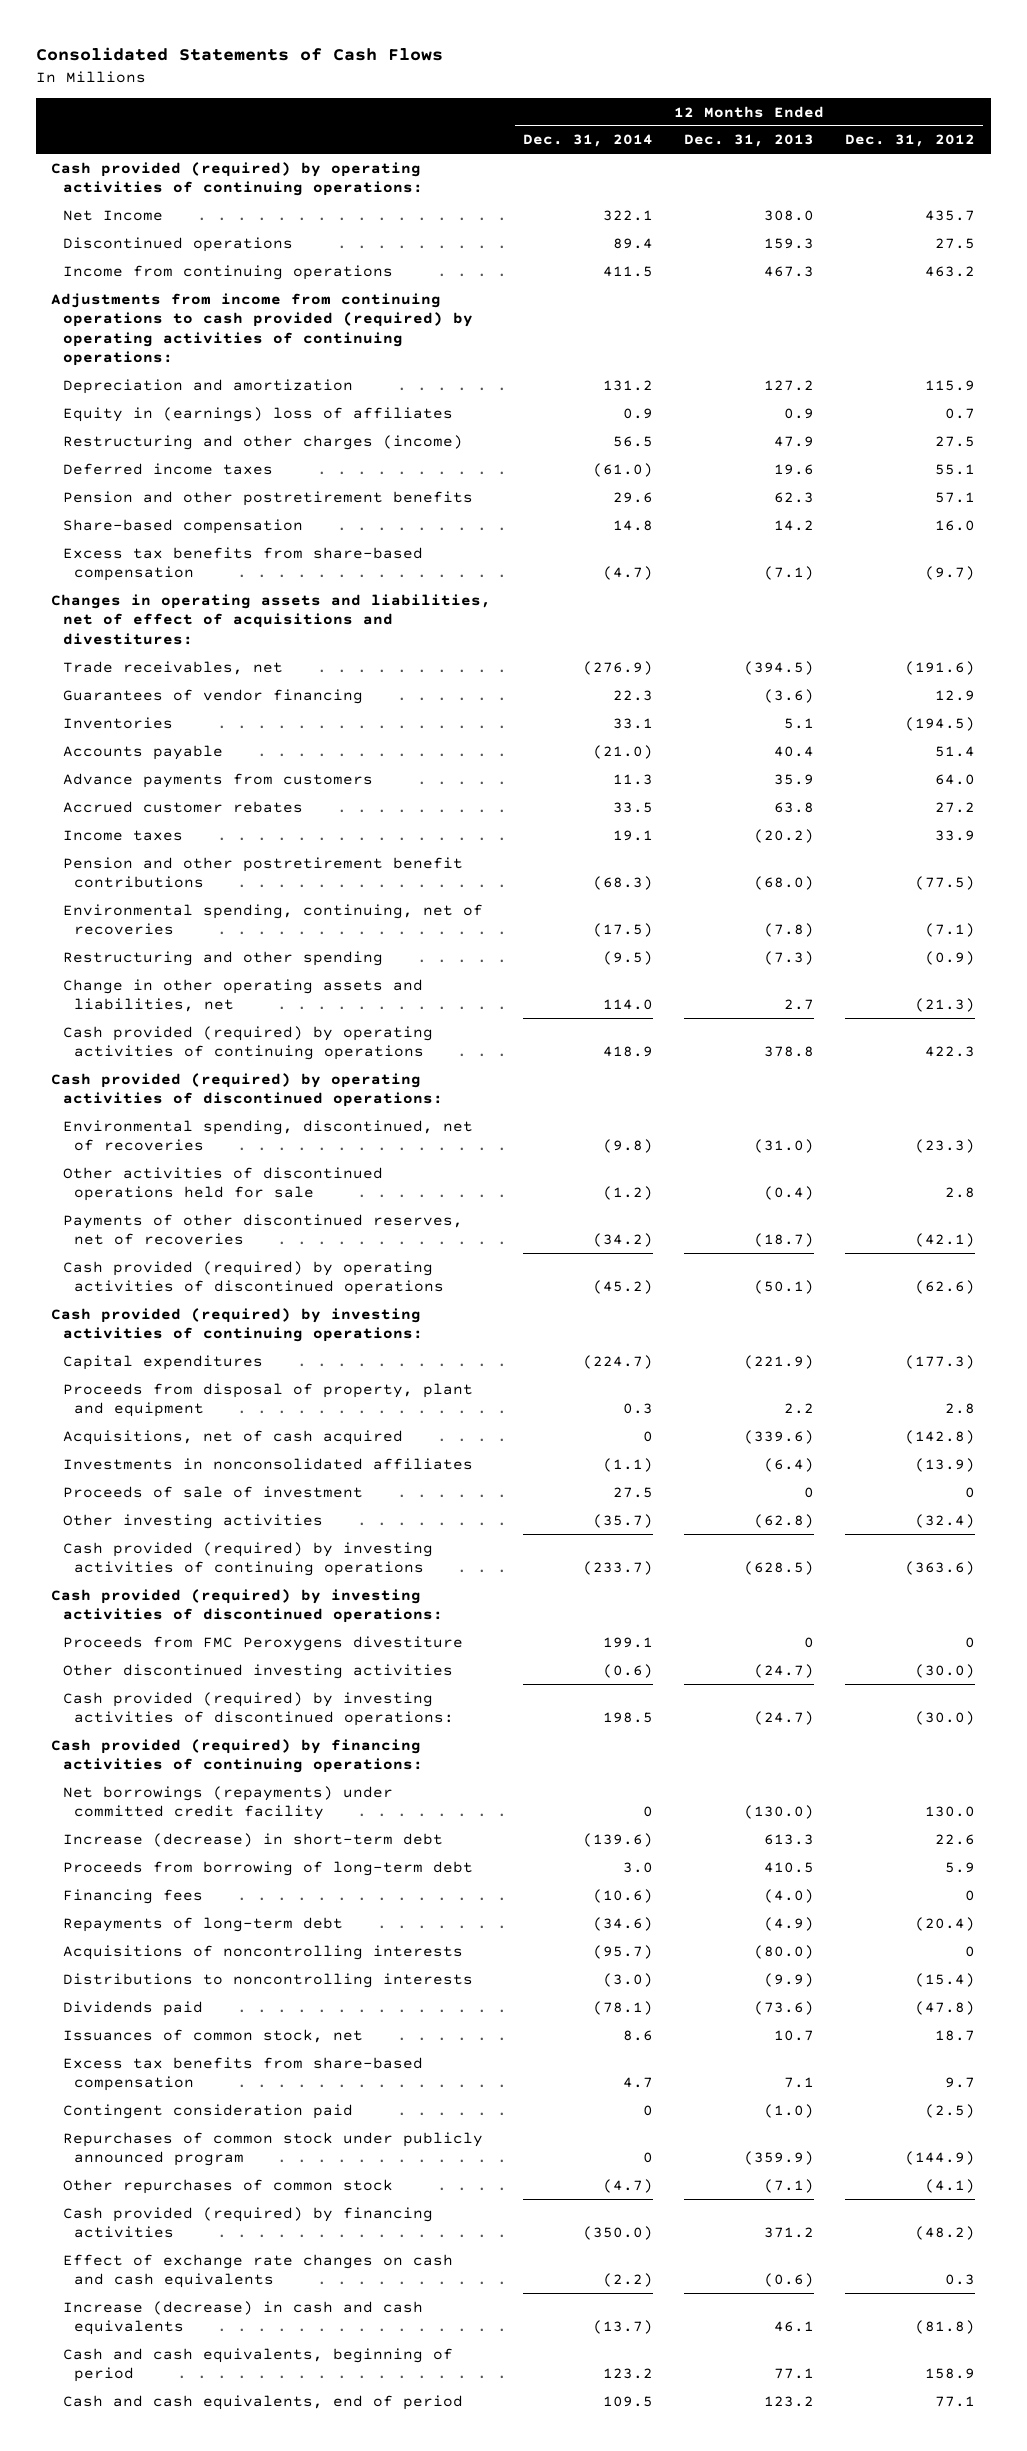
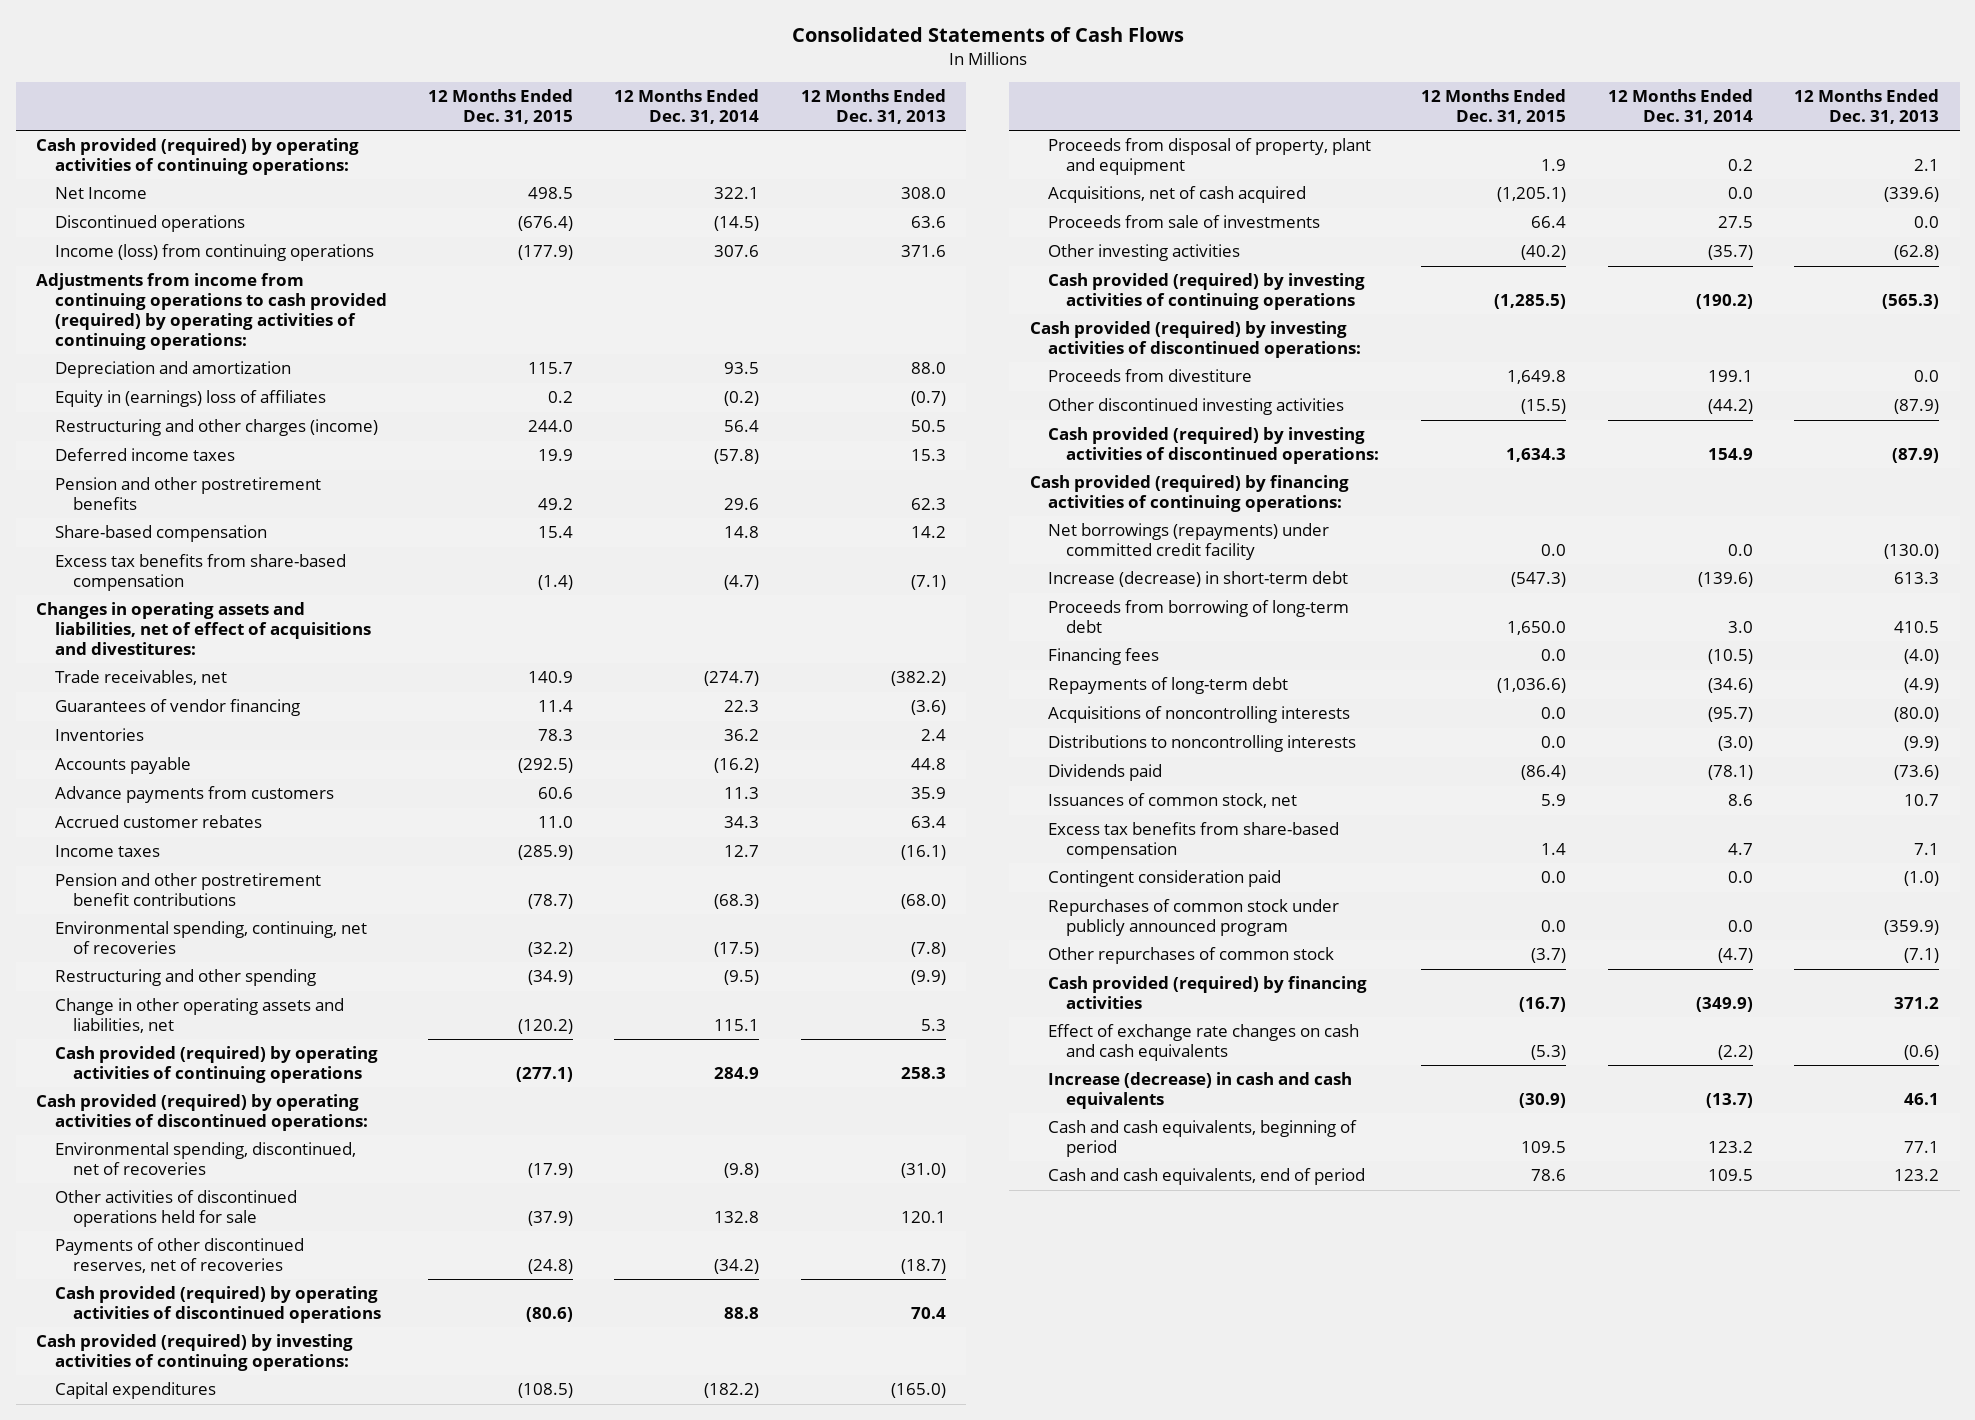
- | 12 Months Ended Dec. 31, 2014 | 12 Months Ended Dec. 31, 2013 | 12 Months Ended Dec. 31, 2012
+ | 12 Months Ended Dec. 31, 2015 | 12 Months Ended Dec. 31, 2014 | 12 Months Ended Dec. 31, 2013
- Discontinued operations | 89.4 | 159.3 | 27.5
- Income from continuing operations | 411.5 | 467.3 | 463.2
+ Discontinued operations | (676.4) | (14.5) | 63.6
+ Income (loss) from continuing operations | (177.9) | 307.6 | 371.6
- Depreciation and amortization | 131.2 | 127.2 | 115.9
- Equity in (earnings) loss of affiliates | 0.9 | 0.9 | 0.7
- Restructuring and other charges (income) | 56.5 | 47.9 | 27.5
- Deferred income taxes | (61.0) | 19.6 | 55.1
+ Depreciation and amortization | 115.7 | 93.5 | 88.0
+ Equity in (earnings) loss of affiliates | 0.2 | (0.2) | (0.7)
+ Restructuring and other charges (income) | 244.0 | 56.4 | 50.5
+ Deferred income taxes | 19.9 | (57.8) | 15.3
- Trade receivables, net | (276.9) | (394.5) | (191.6)
+ Trade receivables, net | 140.9 | (274.7) | (382.2)
- Inventories | 33.1 | 5.1 | (194.5)
- Accounts payable | (21.0) | 40.4 | 51.4
+ Inventories | 78.3 | 36.2 | 2.4
+ Accounts payable | (292.5) | (16.2) | 44.8
- Accrued customer rebates | 33.5 | 63.8 | 27.2
- Income taxes | 19.1 | (20.2) | 33.9
+ Accrued customer rebates | 11.0 | 34.3 | 63.4
+ Income taxes | (285.9) | 12.7 | (16.1)
- Restructuring and other spending | (9.5) | (7.3) | (0.9)
- Change in other operating assets and liabilities, net | 114.0 | 2.7 | (21.3)
- Cash provided (required) by operating activities of continuing operations | 418.9 | 378.8 | 422.3
+ Restructuring and other spending | (34.9) | (9.5) | (9.9)
+ Change in other operating assets and liabilities, net | (120.2) | 115.1 | 5.3
+ Cash provided (required) by operating activities of continuing operations | (277.1) | 284.9 | 258.3
- Other activities of discontinued operations held for sale | (1.2) | (0.4) | 2.8
+ Other activities of discontinued operations held for sale | (37.9) | 132.8 | 120.1
- Cash provided (required) by operating activities of discontinued operations | (45.2) | (50.1) | (62.6)
+ Cash provided (required) by operating activities of discontinued operations | (80.6) | 88.8 | 70.4
- Capital expenditures | (224.7) | (221.9) | (177.3)
- Proceeds from disposal of property, plant and equipment | 0.3 | 2.2 | 2.8
- Acquisitions, net of cash acquired | 0 | (339.6) | (142.8)
- Investments in nonconsolidated affiliates | (1.1) | (6.4) | (13.9)
- Proceeds of sale of investment | 27.5 | 0 | 0
+ Capital expenditures | (108.5) | (182.2) | (165.0)
+ Proceeds from disposal of property, plant and equipment | 1.9 | 0.2 | 2.1
+ Acquisitions, net of cash acquired | (1,205.1) | 0.0 | (339.6)
+ Proceeds from sale of investments | 66.4 | 27.5 | 0.0
- Cash provided (required) by investing activities of continuing operations | (233.7) | (628.5) | (363.6)
+ Cash provided (required) by investing activities of continuing operations | (1,285.5) | (190.2) | (565.3)
- Proceeds from FMC Peroxygens divestiture | 199.1 | 0 | 0
- Other discontinued investing activities | (0.6) | (24.7) | (30.0)
- Cash provided (required) by investing activities of discontinued operations: | 198.5 | (24.7) | (30.0)
+ Proceeds from divestiture | 1,649.8 | 199.1 | 0.0
+ Other discontinued investing activities | (15.5) | (44.2) | (87.9)
+ Cash provided (required) by investing activities of discontinued operations: | 1,634.3 | 154.9 | (87.9)
- Net borrowings (repayments) under committed credit facility | 0 | (130.0) | 130.0
+ Net borrowings (repayments) under committed credit facility | 0.0 | 0.0 | (130.0)
- Financing fees | (10.6) | (4.0) | 0
+ Financing fees | 0.0 | (10.5) | (4.0)
- Contingent consideration paid | 0 | (1.0) | (2.5)
- Repurchases of common stock under publicly announced program | 0 | (359.9) | (144.9)
+ Contingent consideration paid | 0.0 | 0.0 | (1.0)
+ Repurchases of common stock under publicly announced program | 0.0 | 0.0 | (359.9)
- Cash provided (required) by financing activities | (350.0) | 371.2 | (48.2)
+ Cash provided (required) by financing activities | (16.7) | (349.9) | 371.2

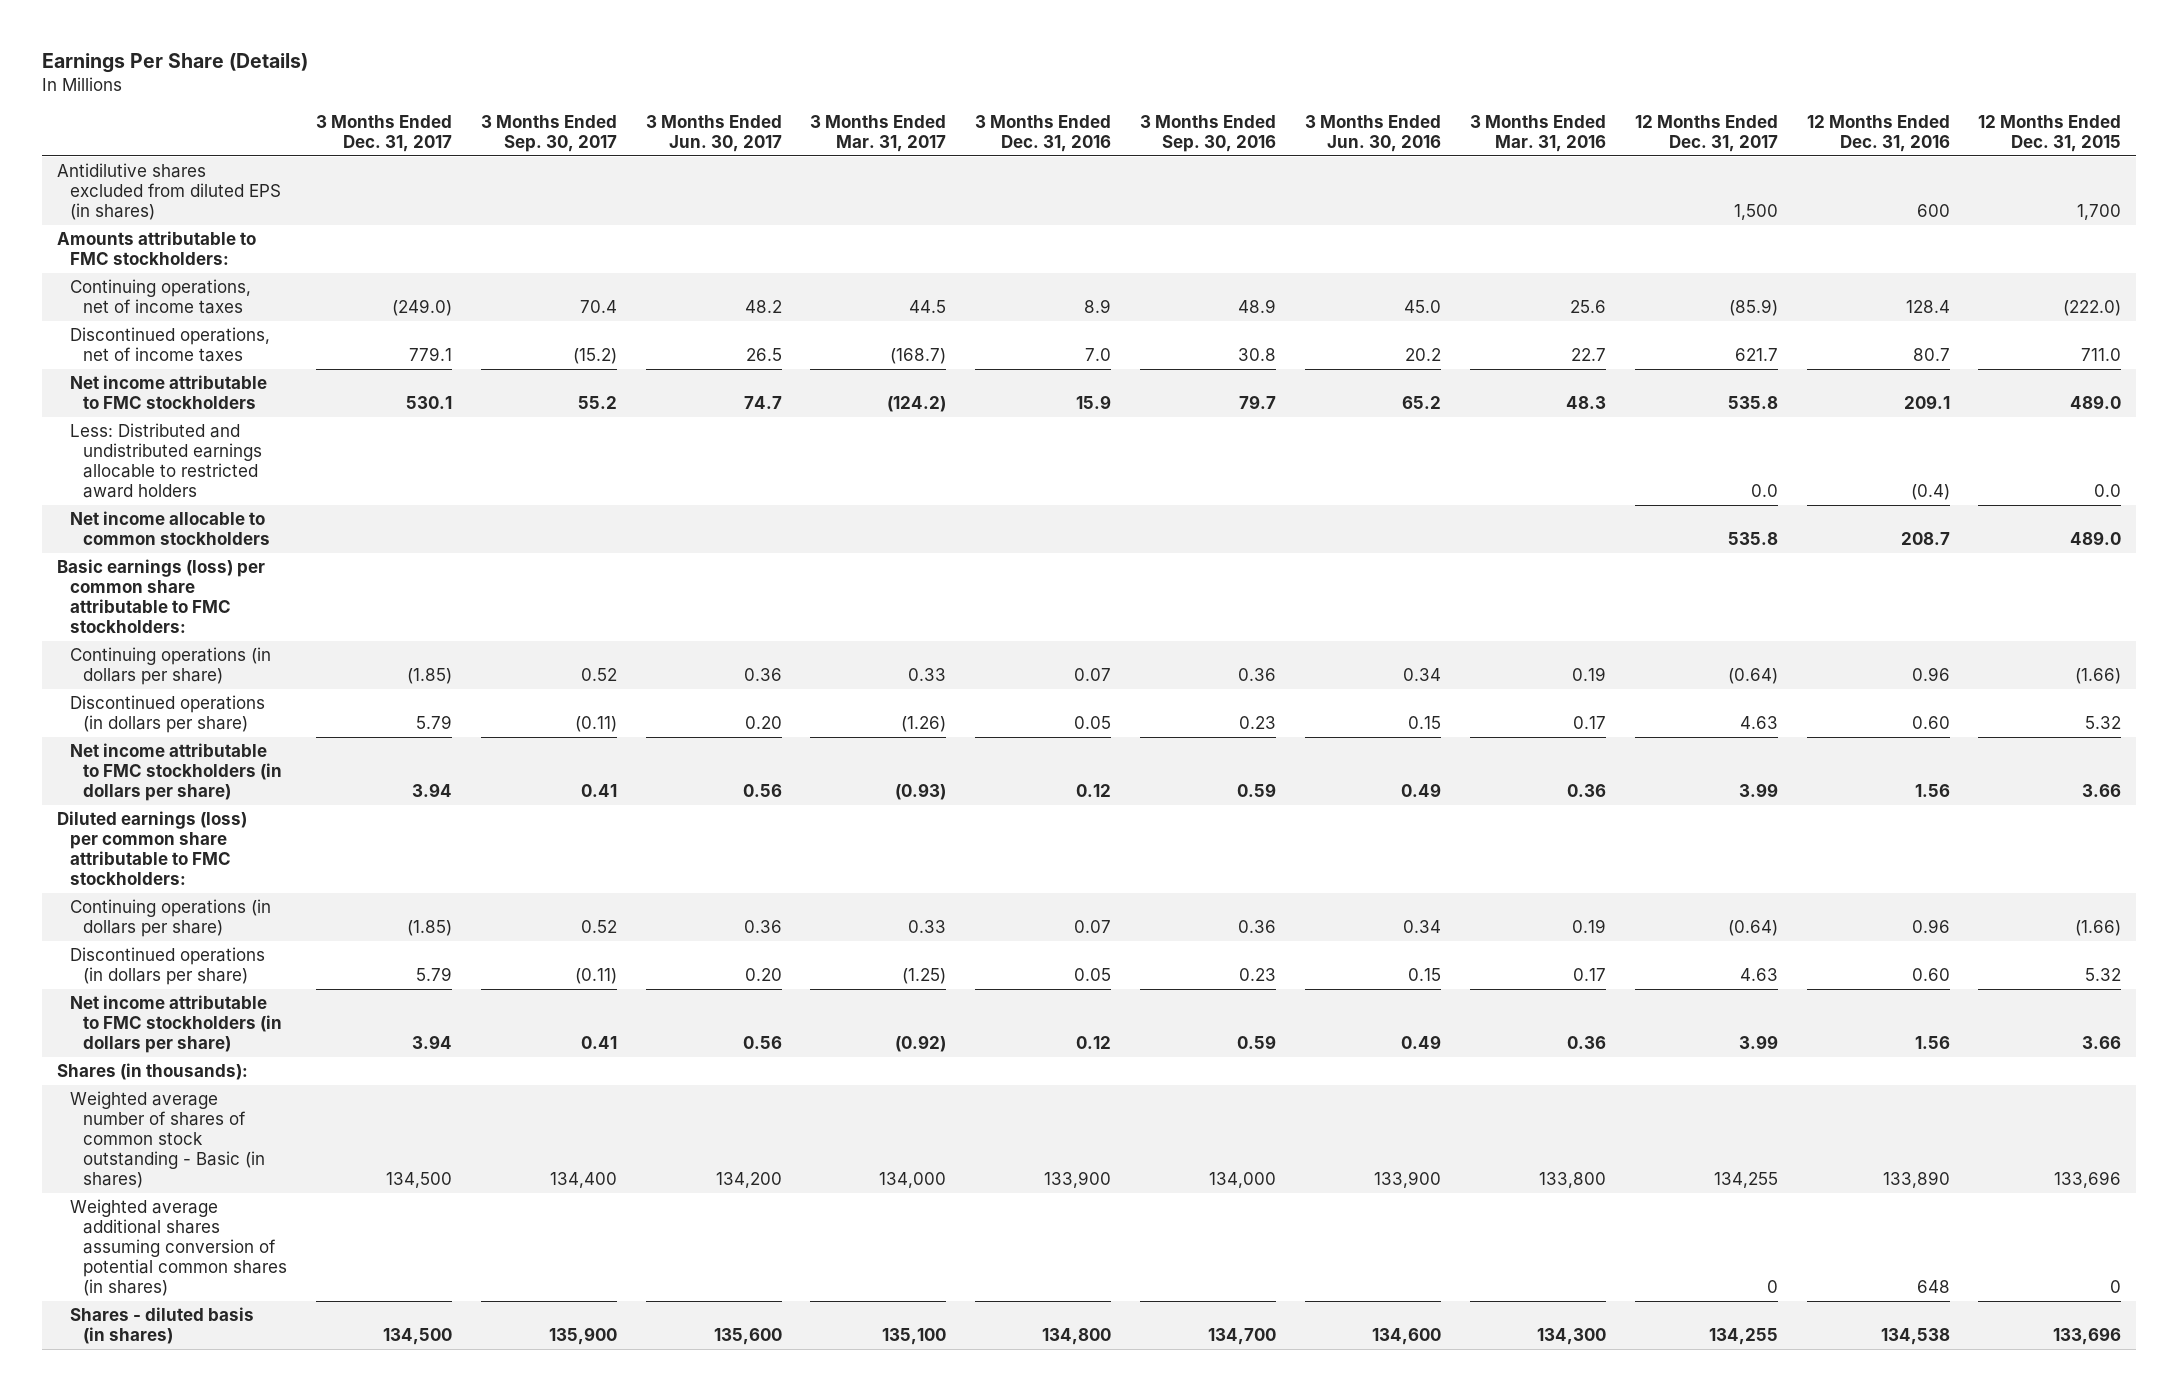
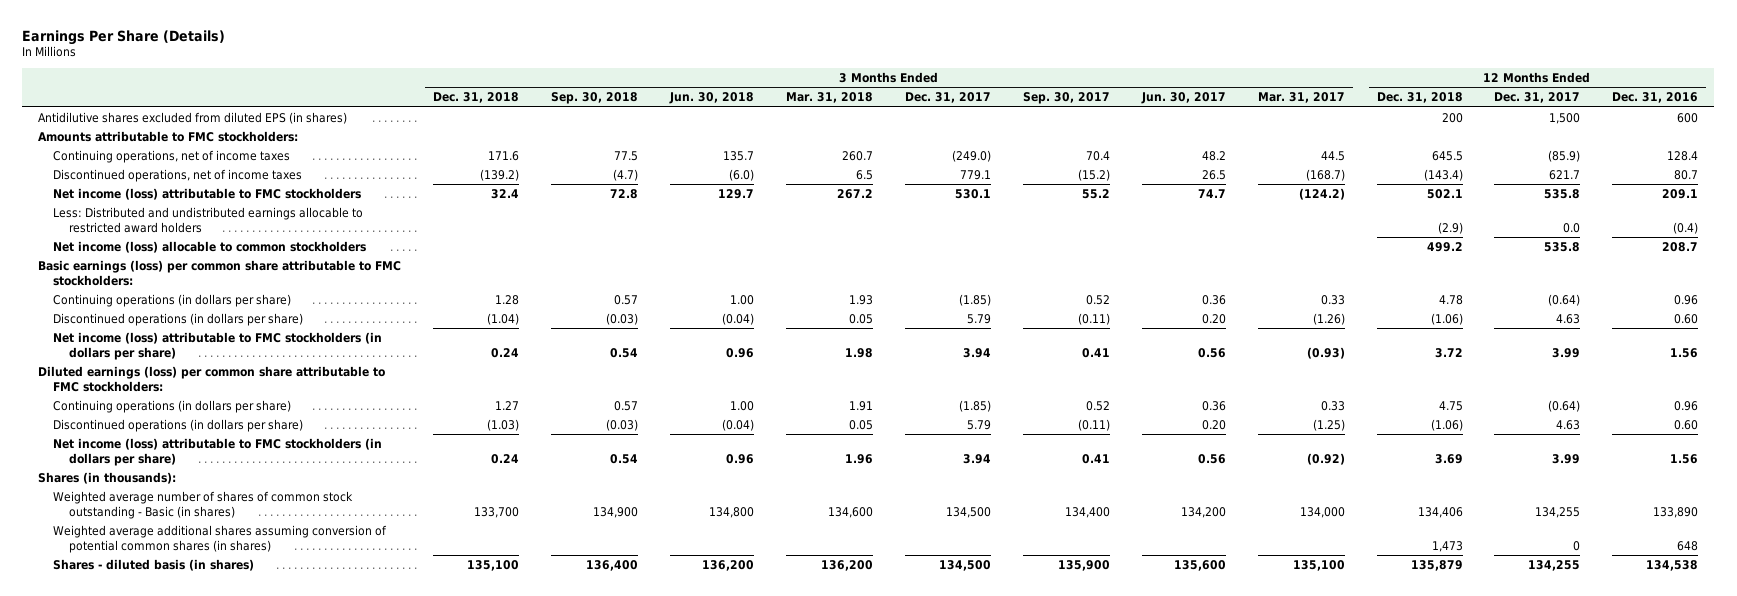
- | 3 Months Ended Dec. 31, 2017 | 3 Months Ended Sep. 30, 2017 | 3 Months Ended Jun. 30, 2017 | 3 Months Ended Mar. 31, 2017 | 3 Months Ended Dec. 31, 2016 | 3 Months Ended Sep. 30, 2016 | 3 Months Ended Jun. 30, 2016 | 3 Months Ended Mar. 31, 2016 | 12 Months Ended Dec. 31, 2017 | 12 Months Ended Dec. 31, 2016 | 12 Months Ended Dec. 31, 2015
+ | 3 Months Ended Dec. 31, 2018 | 3 Months Ended Sep. 30, 2018 | 3 Months Ended Jun. 30, 2018 | 3 Months Ended Mar. 31, 2018 | 3 Months Ended Dec. 31, 2017 | 3 Months Ended Sep. 30, 2017 | 3 Months Ended Jun. 30, 2017 | 3 Months Ended Mar. 31, 2017 | 12 Months Ended Dec. 31, 2018 | 12 Months Ended Dec. 31, 2017 | 12 Months Ended Dec. 31, 2016
- Net income attributable to FMC stockholders | 530.1 | 55.2 | 74.7 | (124.2) | 15.9 | 79.7 | 65.2 | 48.3 | 535.8 | 209.1 | 489.0
+ Net income (loss) attributable to FMC stockholders | 32.4 | 72.8 | 129.7 | 267.2 | 530.1 | 55.2 | 74.7 | (124.2) | 502.1 | 535.8 | 209.1
- Net income allocable to common stockholders | | | | | | | | | 535.8 | 208.7 | 489.0
+ Net income (loss) allocable to common stockholders | | | | | | | | | 499.2 | 535.8 | 208.7
- Net income attributable to FMC stockholders (in dollars per share) | 3.94 | 0.41 | 0.56 | (0.93) | 0.12 | 0.59 | 0.49 | 0.36 | 3.99 | 1.56 | 3.66
+ Net income (loss) attributable to FMC stockholders (in dollars per share) | 0.24 | 0.54 | 0.96 | 1.98 | 3.94 | 0.41 | 0.56 | (0.93) | 3.72 | 3.99 | 1.56
- Net income attributable to FMC stockholders (in dollars per share) | 3.94 | 0.41 | 0.56 | (0.92) | 0.12 | 0.59 | 0.49 | 0.36 | 3.99 | 1.56 | 3.66
+ Net income (loss) attributable to FMC stockholders (in dollars per share) | 0.24 | 0.54 | 0.96 | 1.96 | 3.94 | 0.41 | 0.56 | (0.92) | 3.69 | 3.99 | 1.56

